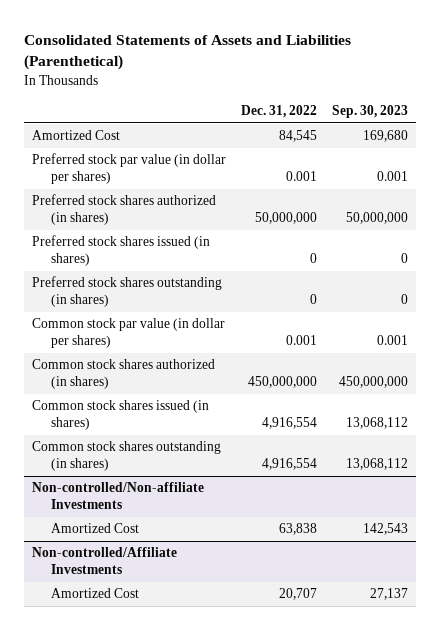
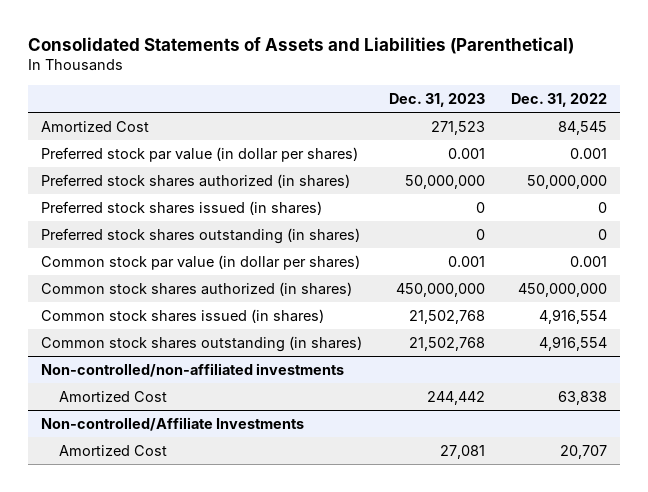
- | Dec. 31, 2022 | Sep. 30, 2023
+ | Dec. 31, 2023 | Dec. 31, 2022
- Non-controlled/Non-affiliate Investments
+ Non-controlled/non-affiliated investments

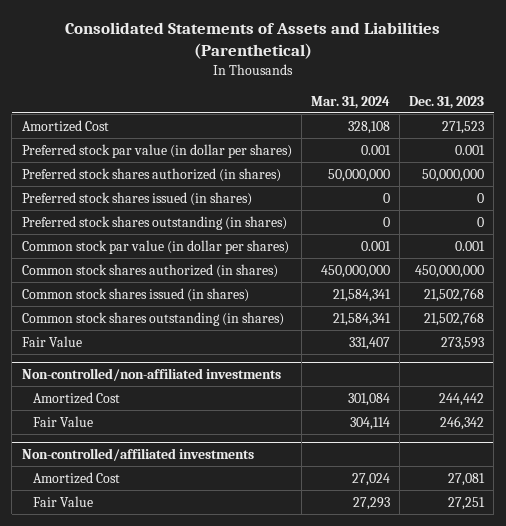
- | Dec. 31, 2023 | Dec. 31, 2022
+ | Mar. 31, 2024 | Dec. 31, 2023
+ Fair Value | 331,407 | 273,593
- Non-controlled/Affiliate Investments
@ Non-controlled/non-affiliated investments
+ Fair Value | 304,114 | 246,342
+ Non-controlled/affiliated investments
+ Fair Value | 27,293 | 27,251

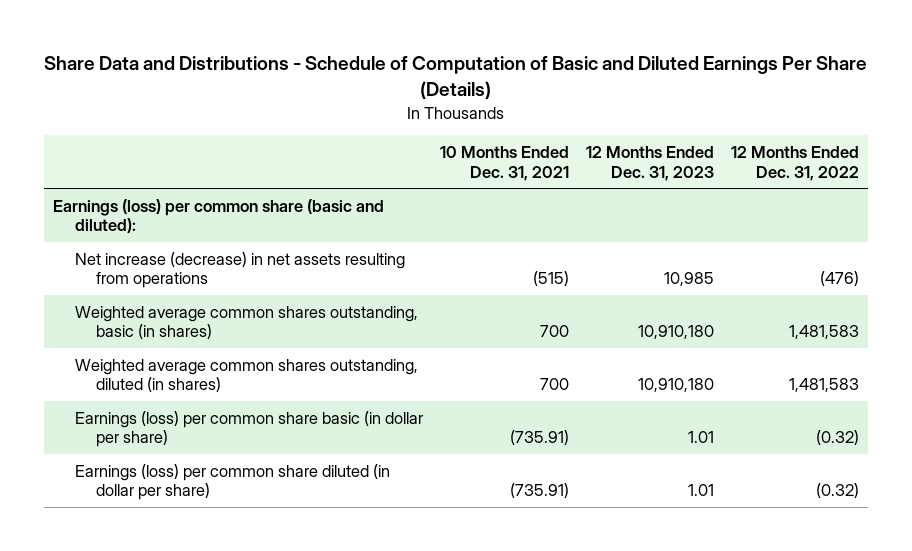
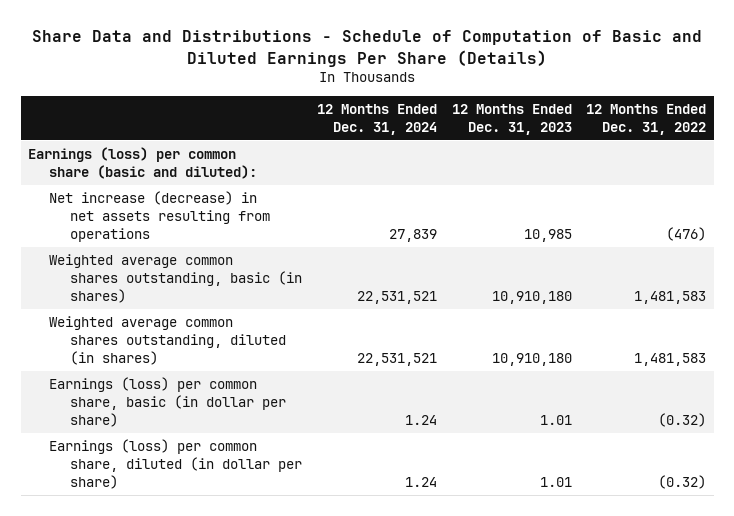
- | 10 Months Ended Dec. 31, 2021 | 12 Months Ended Dec. 31, 2023 | 12 Months Ended Dec. 31, 2022
+ | 12 Months Ended Dec. 31, 2024 | 12 Months Ended Dec. 31, 2023 | 12 Months Ended Dec. 31, 2022
- Earnings (loss) per common share basic (in dollar per share) | (735.91) | 1.01 | (0.32)
- Earnings (loss) per common share diluted (in dollar per share) | (735.91) | 1.01 | (0.32)
+ Earnings (loss) per common share, basic (in dollar per share) | 1.24 | 1.01 | (0.32)
+ Earnings (loss) per common share, diluted (in dollar per share) | 1.24 | 1.01 | (0.32)

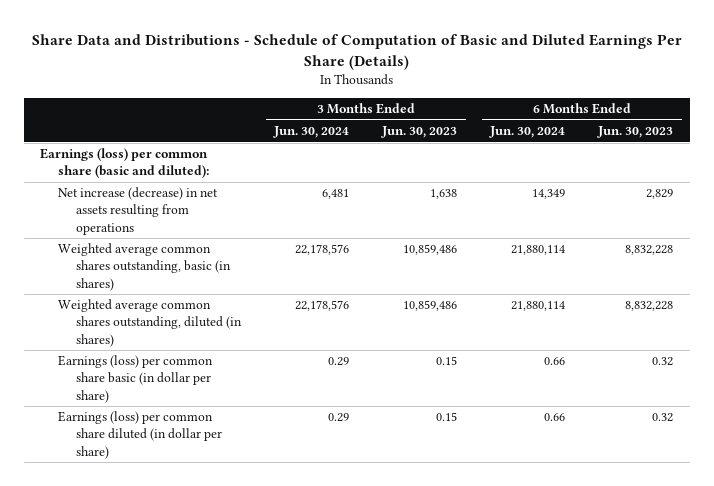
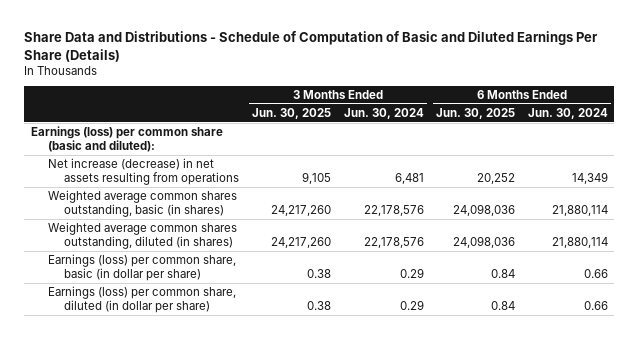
- | 3 Months Ended Jun. 30, 2024 | 3 Months Ended Jun. 30, 2023 | 6 Months Ended Jun. 30, 2024 | 6 Months Ended Jun. 30, 2023
+ | 3 Months Ended Jun. 30, 2025 | 3 Months Ended Jun. 30, 2024 | 6 Months Ended Jun. 30, 2025 | 6 Months Ended Jun. 30, 2024
- Earnings (loss) per common share basic (in dollar per share) | 0.29 | 0.15 | 0.66 | 0.32
- Earnings (loss) per common share diluted (in dollar per share) | 0.29 | 0.15 | 0.66 | 0.32
+ Earnings (loss) per common share, basic (in dollar per share) | 0.38 | 0.29 | 0.84 | 0.66
+ Earnings (loss) per common share, diluted (in dollar per share) | 0.38 | 0.29 | 0.84 | 0.66

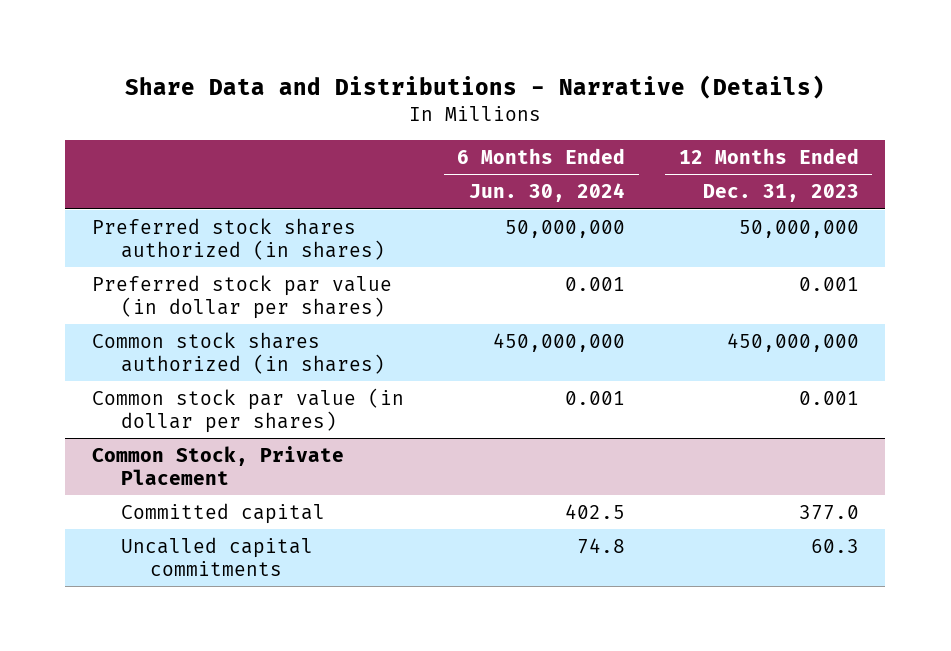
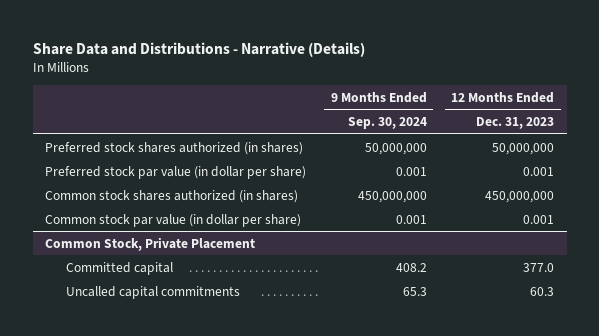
- | 6 Months Ended Jun. 30, 2024 | 12 Months Ended Dec. 31, 2023
+ | 9 Months Ended Sep. 30, 2024 | 12 Months Ended Dec. 31, 2023
- Preferred stock par value (in dollar per shares) | 0.001 | 0.001
+ Preferred stock par value (in dollar per share) | 0.001 | 0.001
- Common stock par value (in dollar per shares) | 0.001 | 0.001
+ Common stock par value (in dollar per share) | 0.001 | 0.001

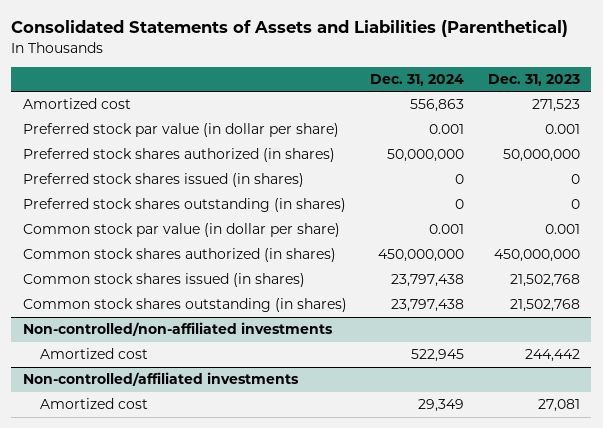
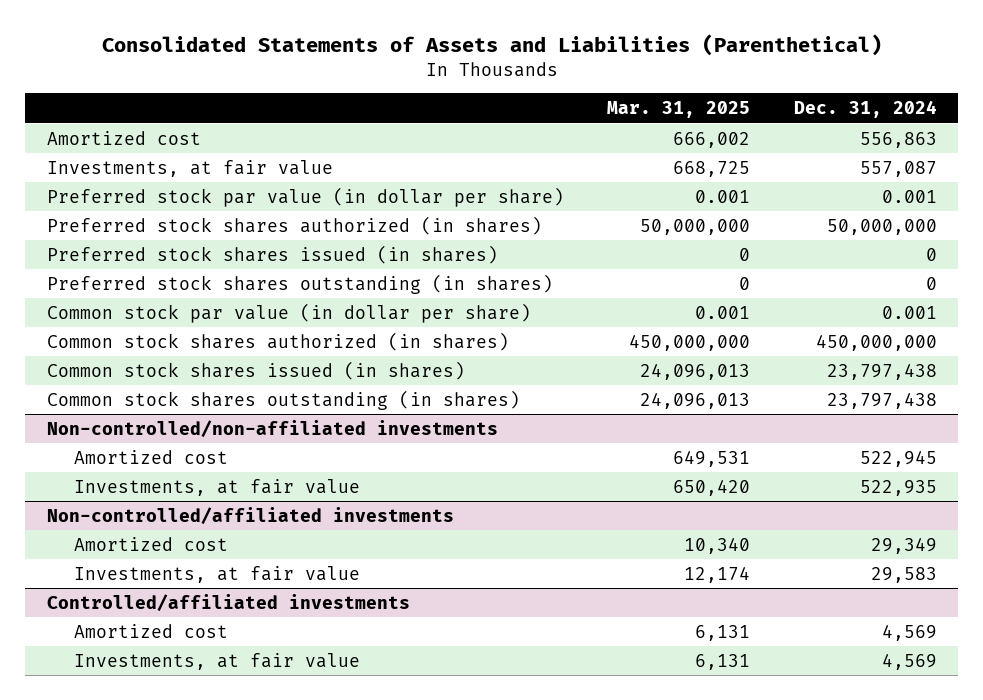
- | Dec. 31, 2024 | Dec. 31, 2023
+ | Mar. 31, 2025 | Dec. 31, 2024
+ Investments, at fair value | 668,725 | 557,087
@ Non-controlled/non-affiliated investments
+ Investments, at fair value | 650,420 | 522,935
@ Non-controlled/affiliated investments
+ Investments, at fair value | 12,174 | 29,583
+ Controlled/affiliated investments
+ Amortized cost | 6,131 | 4,569
+ Investments, at fair value | 6,131 | 4,569

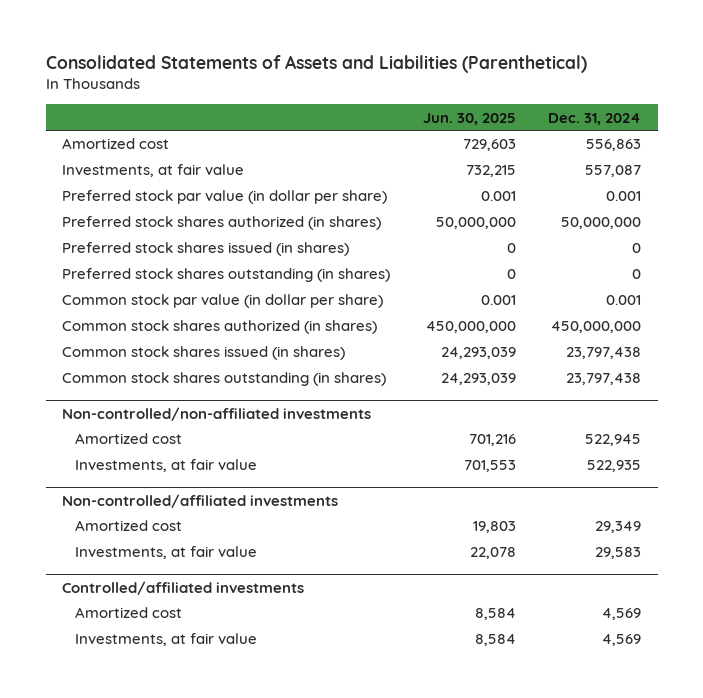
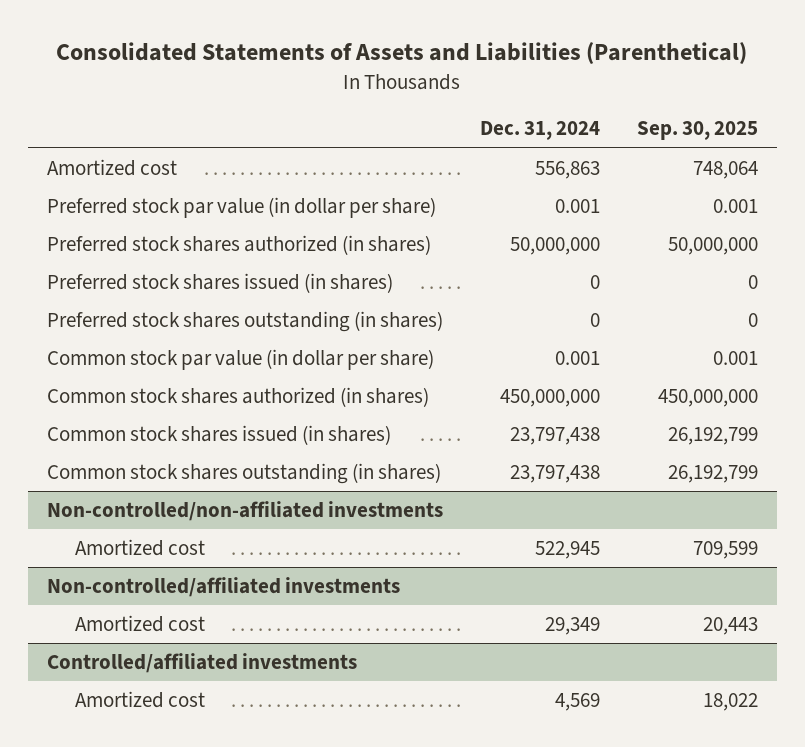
- | Jun. 30, 2025 | Dec. 31, 2024
+ | Dec. 31, 2024 | Sep. 30, 2025
- Investments, at fair value | 732,215 | 557,087
@ Non-controlled/non-affiliated investments
- Investments, at fair value | 701,553 | 522,935
@ Non-controlled/affiliated investments
- Investments, at fair value | 22,078 | 29,583
@ Controlled/affiliated investments
- Investments, at fair value | 8,584 | 4,569

